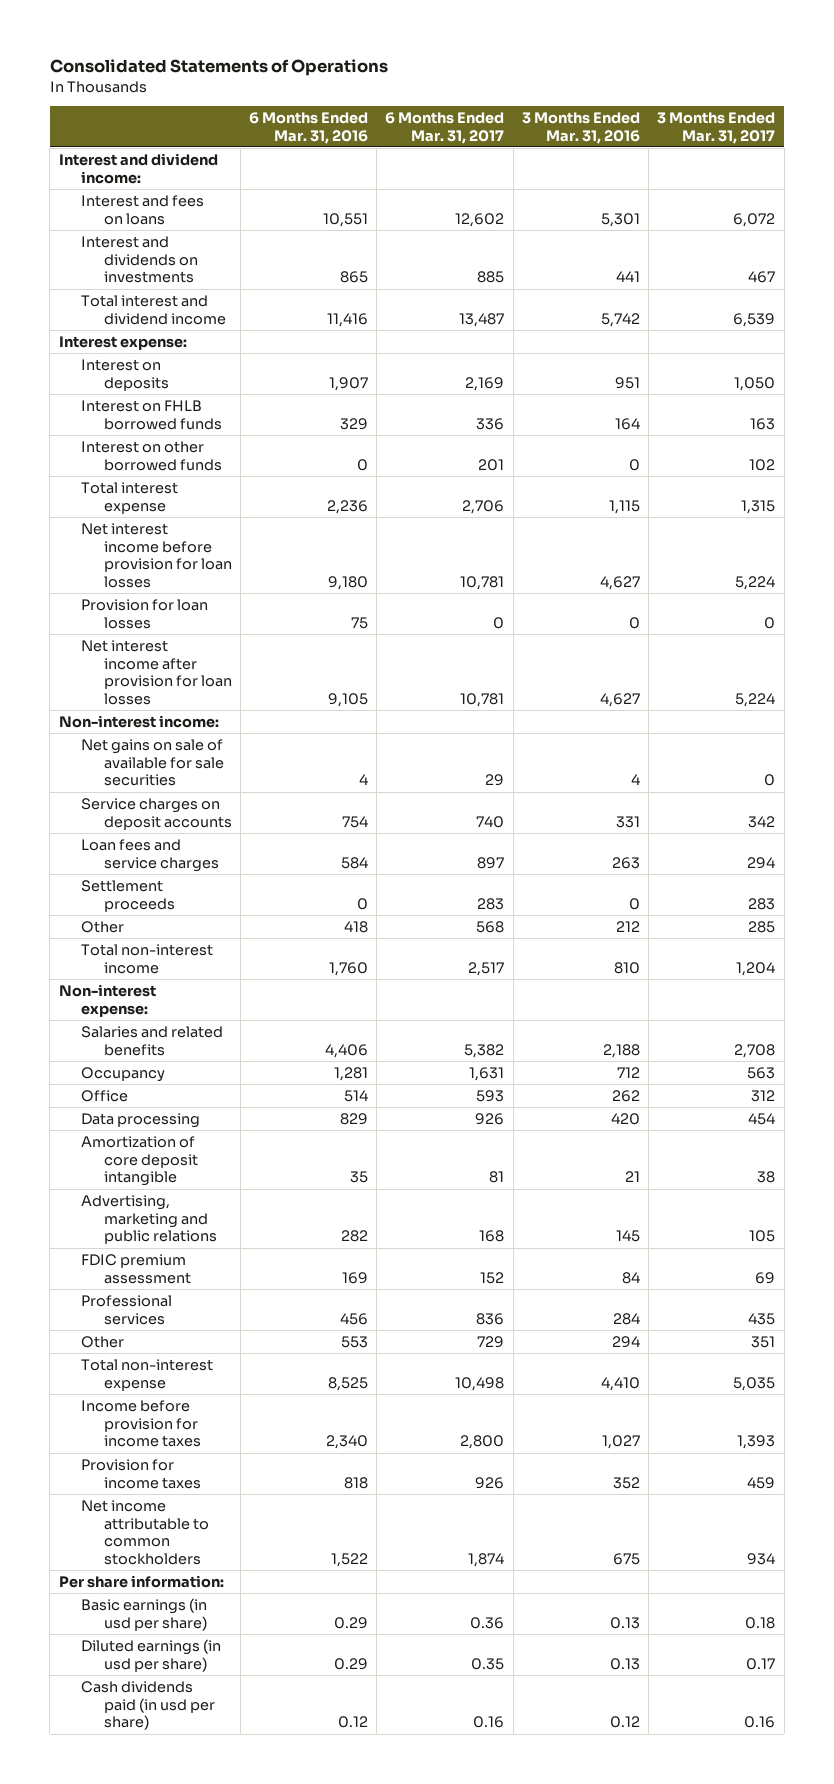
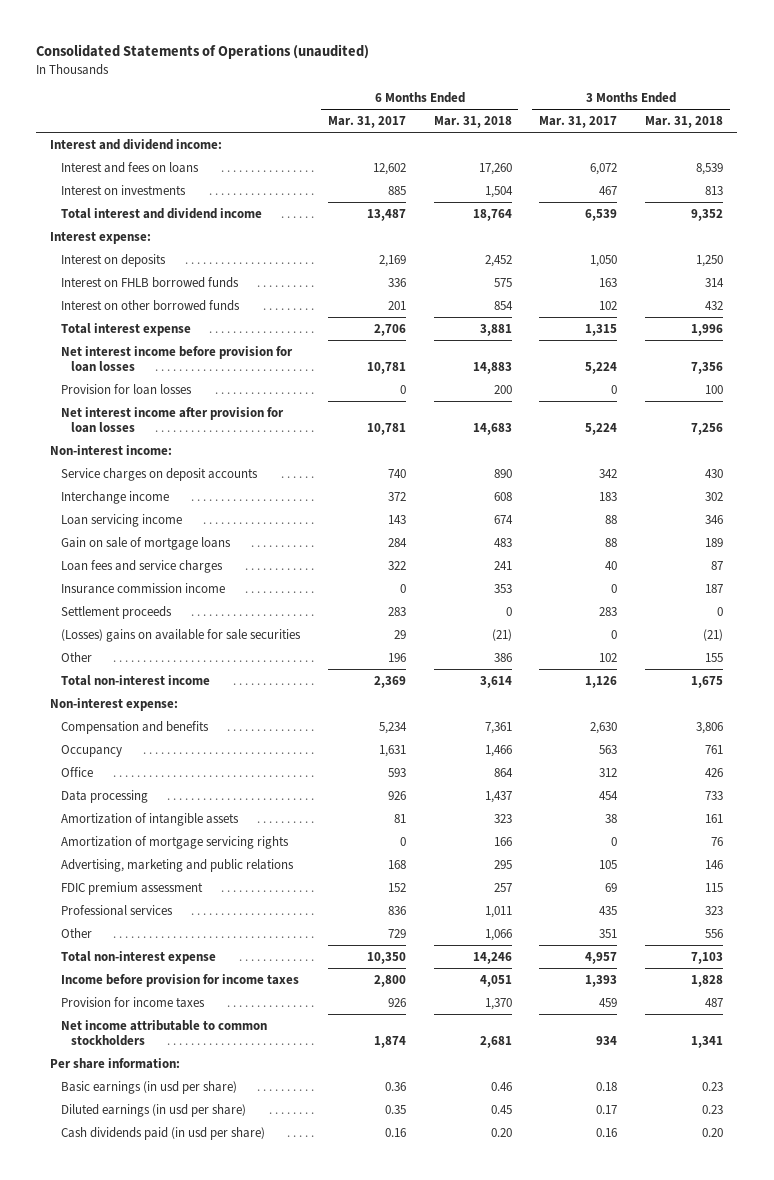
- Consolidated Statements of Operations
+ Consolidated Statements of Operations (unaudited)
- | 6 Months Ended Mar. 31, 2016 | 6 Months Ended Mar. 31, 2017 | 3 Months Ended Mar. 31, 2016 | 3 Months Ended Mar. 31, 2017
+ | 6 Months Ended Mar. 31, 2017 | 6 Months Ended Mar. 31, 2018 | 3 Months Ended Mar. 31, 2017 | 3 Months Ended Mar. 31, 2018
- Interest and dividends on investments | 865 | 885 | 441 | 467
+ Interest on investments | 885 | 1,504 | 467 | 813
- Net gains on sale of available for sale securities | 4 | 29 | 4 | 0
- Loan fees and service charges | 584 | 897 | 263 | 294
+ Interchange income | 372 | 608 | 183 | 302
+ Loan servicing income | 143 | 674 | 88 | 346
+ Gain on sale of mortgage loans | 284 | 483 | 88 | 189
+ Loan fees and service charges | 322 | 241 | 40 | 87
+ Insurance commission income | 0 | 353 | 0 | 187
- Other | 418 | 568 | 212 | 285
- Total non-interest income | 1,760 | 2,517 | 810 | 1,204
+ (Losses) gains on available for sale securities | 29 | (21) | 0 | (21)
+ Other | 196 | 386 | 102 | 155
+ Total non-interest income | 2,369 | 3,614 | 1,126 | 1,675
- Salaries and related benefits | 4,406 | 5,382 | 2,188 | 2,708
+ Compensation and benefits | 5,234 | 7,361 | 2,630 | 3,806
- Amortization of core deposit intangible | 35 | 81 | 21 | 38
+ Amortization of intangible assets | 81 | 323 | 38 | 161
+ Amortization of mortgage servicing rights | 0 | 166 | 0 | 76
- Total non-interest expense | 8,525 | 10,498 | 4,410 | 5,035
+ Total non-interest expense | 10,350 | 14,246 | 4,957 | 7,103

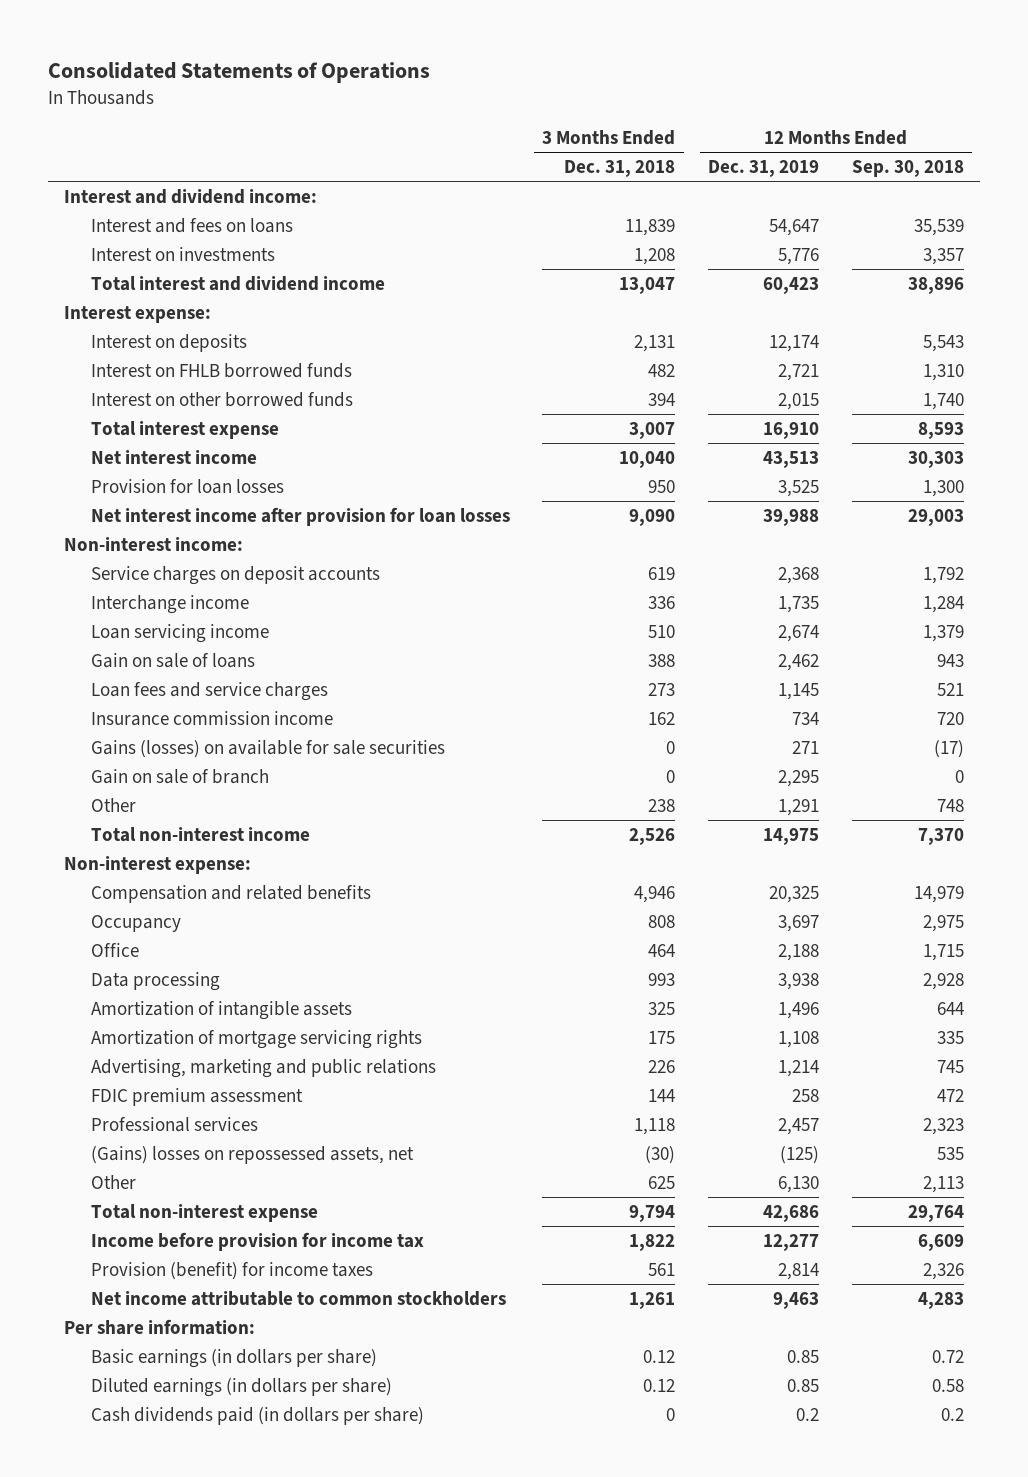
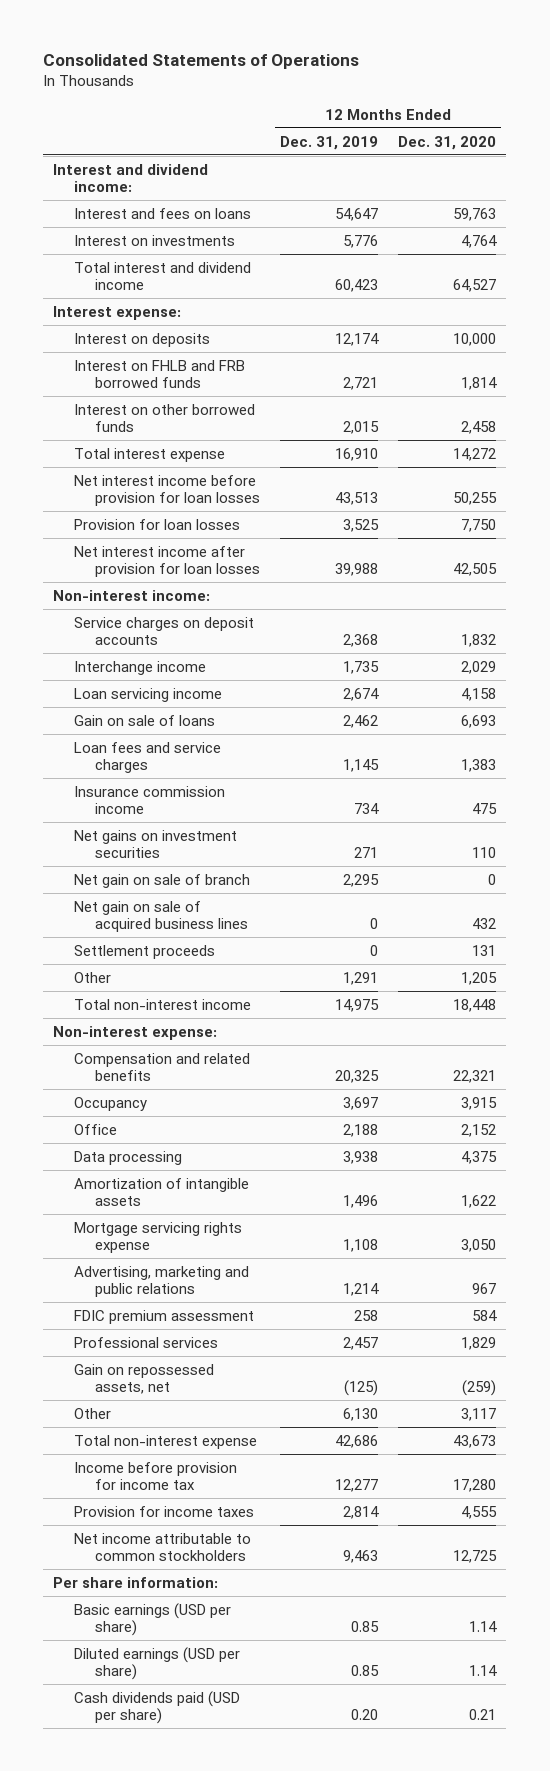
- | 3 Months Ended Dec. 31, 2018 | 12 Months Ended Dec. 31, 2019 | 12 Months Ended Sep. 30, 2018
+ | 12 Months Ended Dec. 31, 2019 | 12 Months Ended Dec. 31, 2020
- Interest on FHLB borrowed funds | 482 | 2,721 | 1,310
+ Interest on FHLB and FRB borrowed funds | 2,721 | 1,814
- Net interest income | 10,040 | 43,513 | 30,303
+ Net interest income before provision for loan losses | 43,513 | 50,255
- Gains (losses) on available for sale securities | 0 | 271 | (17)
- Gain on sale of branch | 0 | 2,295 | 0
+ Net gains on investment securities | 271 | 110
+ Net gain on sale of branch | 2,295 | 0
+ Net gain on sale of acquired business lines | 0 | 432
+ Settlement proceeds | 0 | 131
- Amortization of mortgage servicing rights | 175 | 1,108 | 335
+ Mortgage servicing rights expense | 1,108 | 3,050
- (Gains) losses on repossessed assets, net | (30) | (125) | 535
+ Gain on repossessed assets, net | (125) | (259)
- Provision (benefit) for income taxes | 561 | 2,814 | 2,326
+ Provision for income taxes | 2,814 | 4,555
- Basic earnings (in dollars per share) | 0.12 | 0.85 | 0.72
- Diluted earnings (in dollars per share) | 0.12 | 0.85 | 0.58
- Cash dividends paid (in dollars per share) | 0 | 0.2 | 0.2
+ Basic earnings (USD per share) | 0.85 | 1.14
+ Diluted earnings (USD per share) | 0.85 | 1.14
+ Cash dividends paid (USD per share) | 0.20 | 0.21

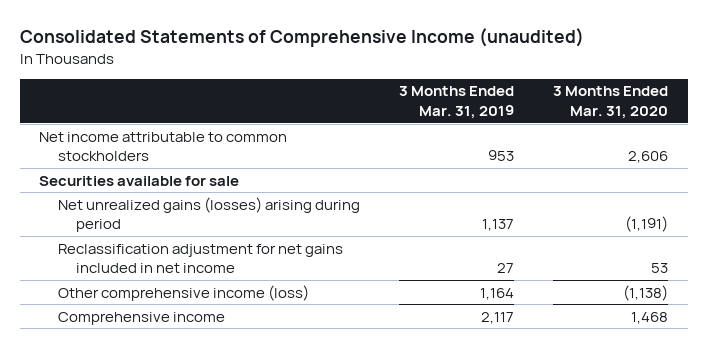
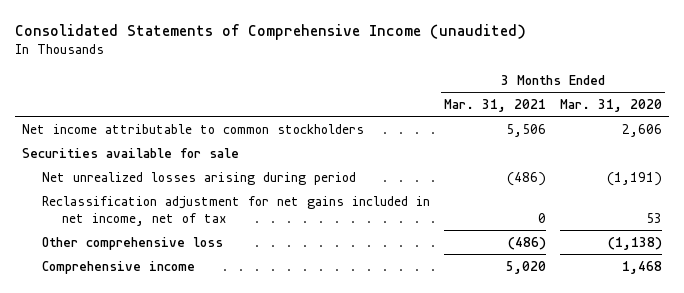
- | 3 Months Ended Mar. 31, 2019 | 3 Months Ended Mar. 31, 2020
+ | 3 Months Ended Mar. 31, 2021 | 3 Months Ended Mar. 31, 2020
- Net unrealized gains (losses) arising during period | 1,137 | (1,191)
- Reclassification adjustment for net gains included in net income | 27 | 53
- Other comprehensive income (loss) | 1,164 | (1,138)
+ Net unrealized losses arising during period | (486) | (1,191)
+ Reclassification adjustment for net gains included in net income, net of tax | 0 | 53
+ Other comprehensive loss | (486) | (1,138)

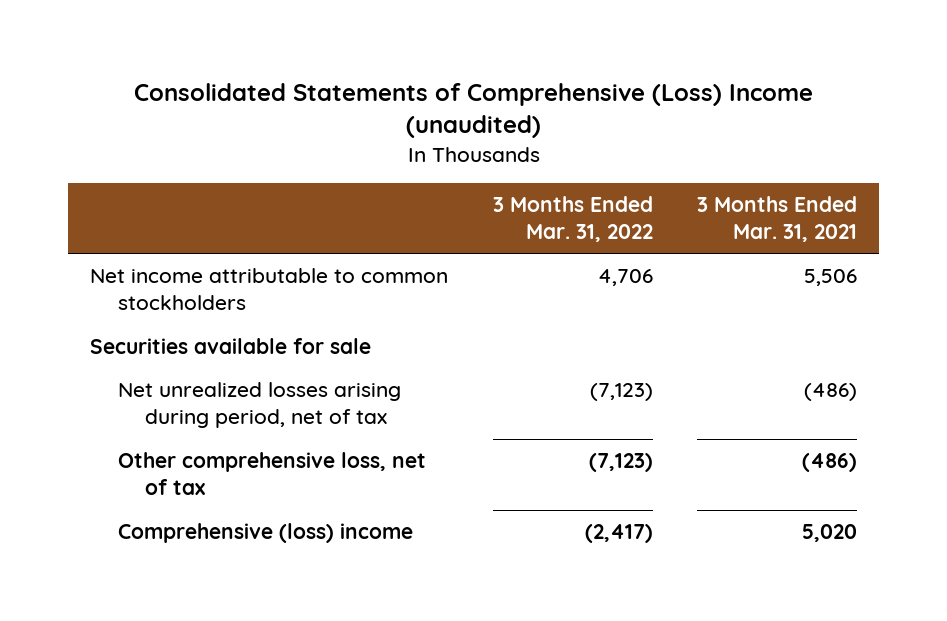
- Consolidated Statements of Comprehensive Income (unaudited)
+ Consolidated Statements of Comprehensive (Loss) Income (unaudited)
- | 3 Months Ended Mar. 31, 2021 | 3 Months Ended Mar. 31, 2020
+ | 3 Months Ended Mar. 31, 2022 | 3 Months Ended Mar. 31, 2021
- Net unrealized losses arising during period | (486) | (1,191)
- Reclassification adjustment for net gains included in net income, net of tax | 0 | 53
- Other comprehensive loss | (486) | (1,138)
- Comprehensive income | 5,020 | 1,468
+ Net unrealized losses arising during period, net of tax | (7,123) | (486)
+ Other comprehensive loss, net of tax | (7,123) | (486)
+ Comprehensive (loss) income | (2,417) | 5,020

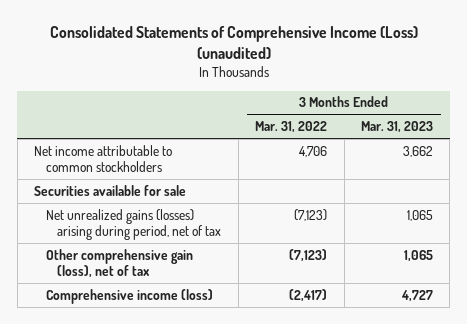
- Consolidated Statements of Comprehensive (Loss) Income (unaudited)
+ Consolidated Statements of Comprehensive Income (Loss) (unaudited)
- | 3 Months Ended Mar. 31, 2022 | 3 Months Ended Mar. 31, 2021
+ | 3 Months Ended Mar. 31, 2022 | 3 Months Ended Mar. 31, 2023
- Net unrealized losses arising during period, net of tax | (7,123) | (486)
- Other comprehensive loss, net of tax | (7,123) | (486)
- Comprehensive (loss) income | (2,417) | 5,020
+ Net unrealized gains (losses) arising during period, net of tax | (7,123) | 1,065
+ Other comprehensive gain (loss), net of tax | (7,123) | 1,065
+ Comprehensive income (loss) | (2,417) | 4,727

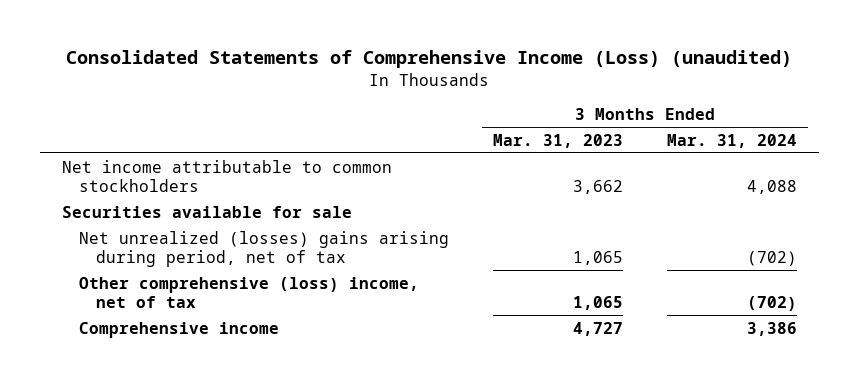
- | 3 Months Ended Mar. 31, 2022 | 3 Months Ended Mar. 31, 2023
+ | 3 Months Ended Mar. 31, 2023 | 3 Months Ended Mar. 31, 2024
- Net unrealized gains (losses) arising during period, net of tax | (7,123) | 1,065
- Other comprehensive gain (loss), net of tax | (7,123) | 1,065
- Comprehensive income (loss) | (2,417) | 4,727
+ Net unrealized (losses) gains arising during period, net of tax | 1,065 | (702)
+ Other comprehensive (loss) income, net of tax | 1,065 | (702)
+ Comprehensive income | 4,727 | 3,386

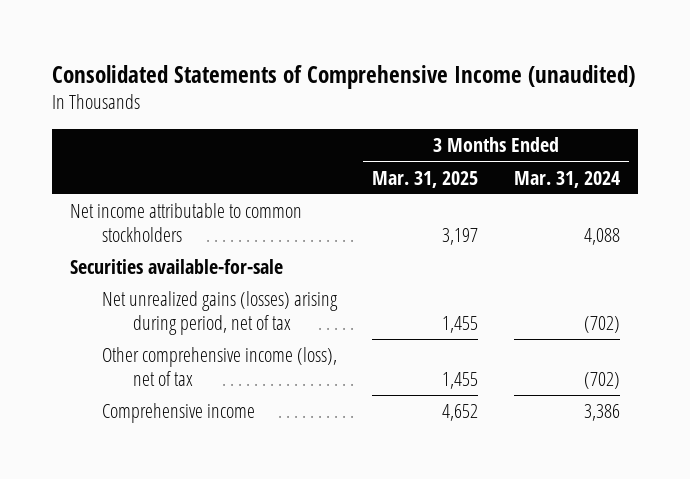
- Consolidated Statements of Comprehensive Income (Loss) (unaudited)
+ Consolidated Statements of Comprehensive Income (unaudited)
- | 3 Months Ended Mar. 31, 2023 | 3 Months Ended Mar. 31, 2024
+ | 3 Months Ended Mar. 31, 2025 | 3 Months Ended Mar. 31, 2024
- Securities available for sale
- Net unrealized (losses) gains arising during period, net of tax | 1,065 | (702)
- Other comprehensive (loss) income, net of tax | 1,065 | (702)
+ Securities available-for-sale
+ Net unrealized gains (losses) arising during period, net of tax | 1,455 | (702)
+ Other comprehensive income (loss), net of tax | 1,455 | (702)

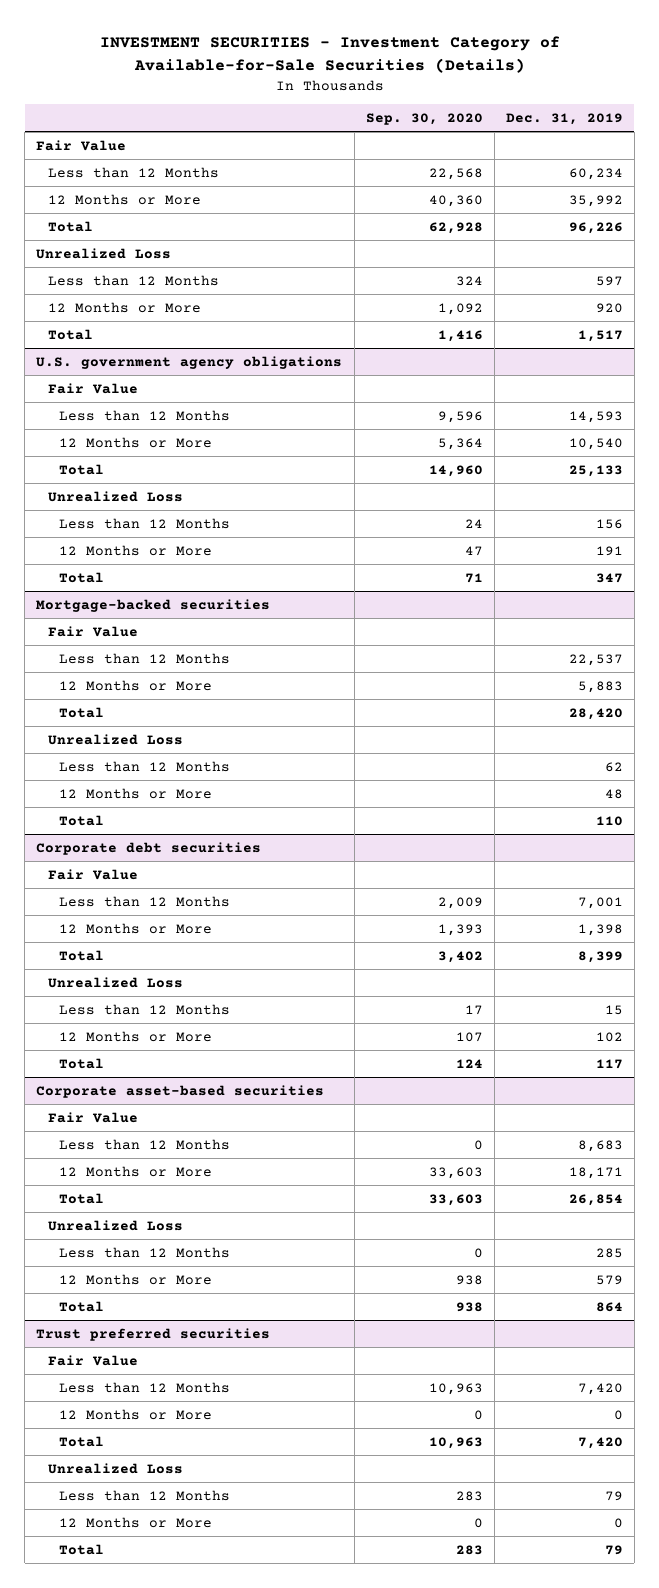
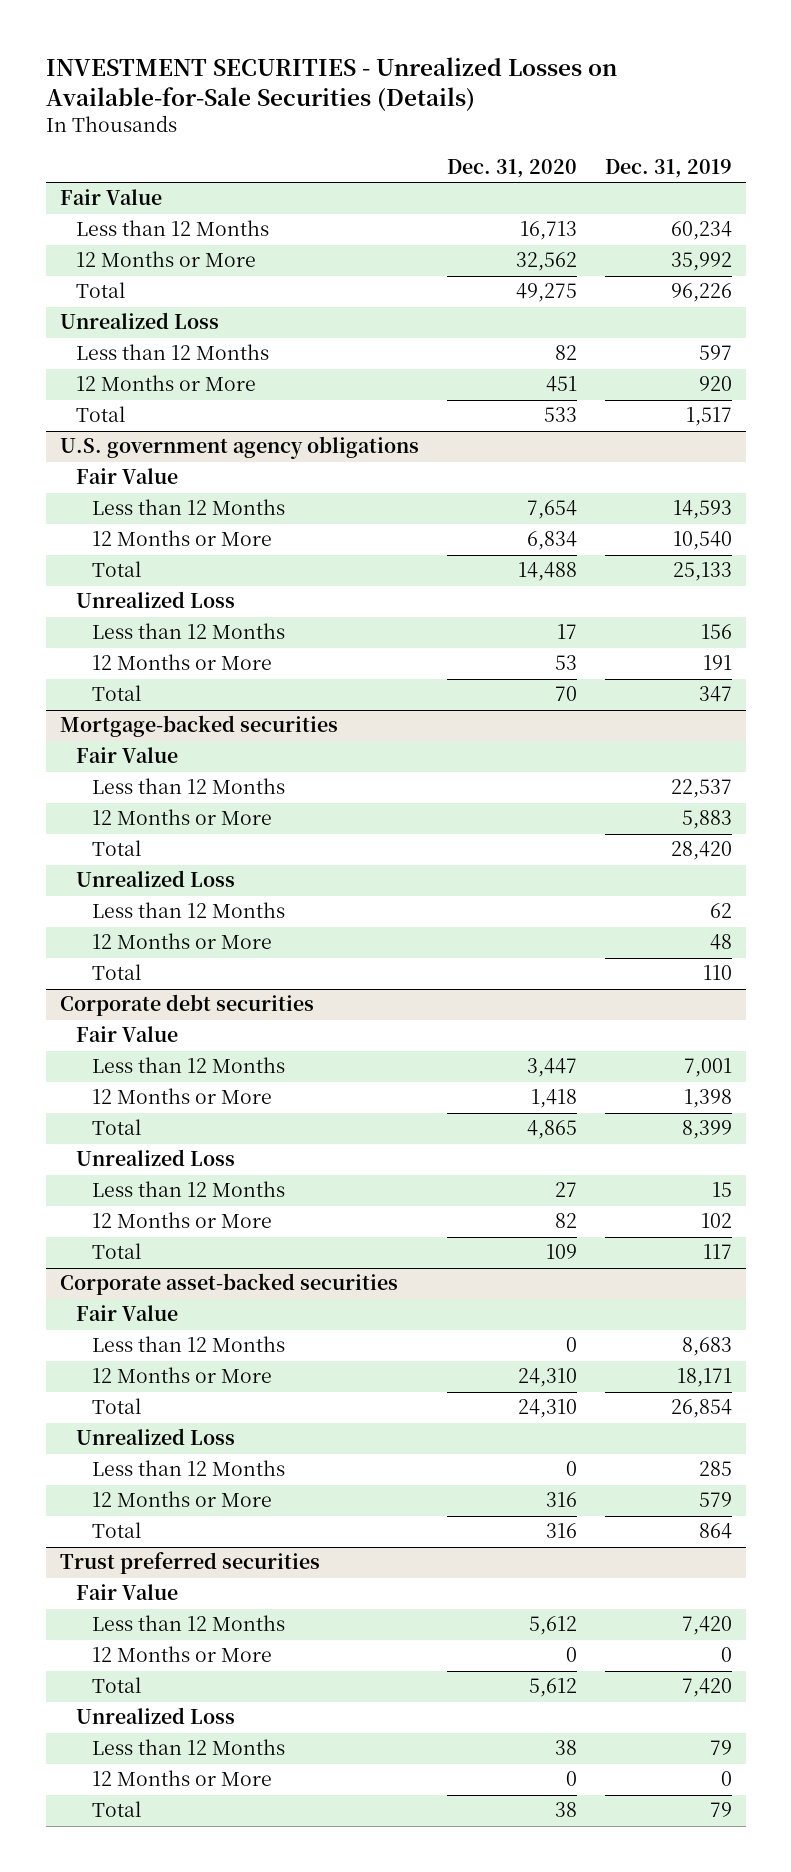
- INVESTMENT SECURITIES - Investment Category of Available-for-Sale Securities (Details)
+ INVESTMENT SECURITIES - Unrealized Losses on Available-for-Sale Securities (Details)
- | Sep. 30, 2020 | Dec. 31, 2019
+ | Dec. 31, 2020 | Dec. 31, 2019
- Corporate asset-based securities
+ Corporate asset-backed securities

